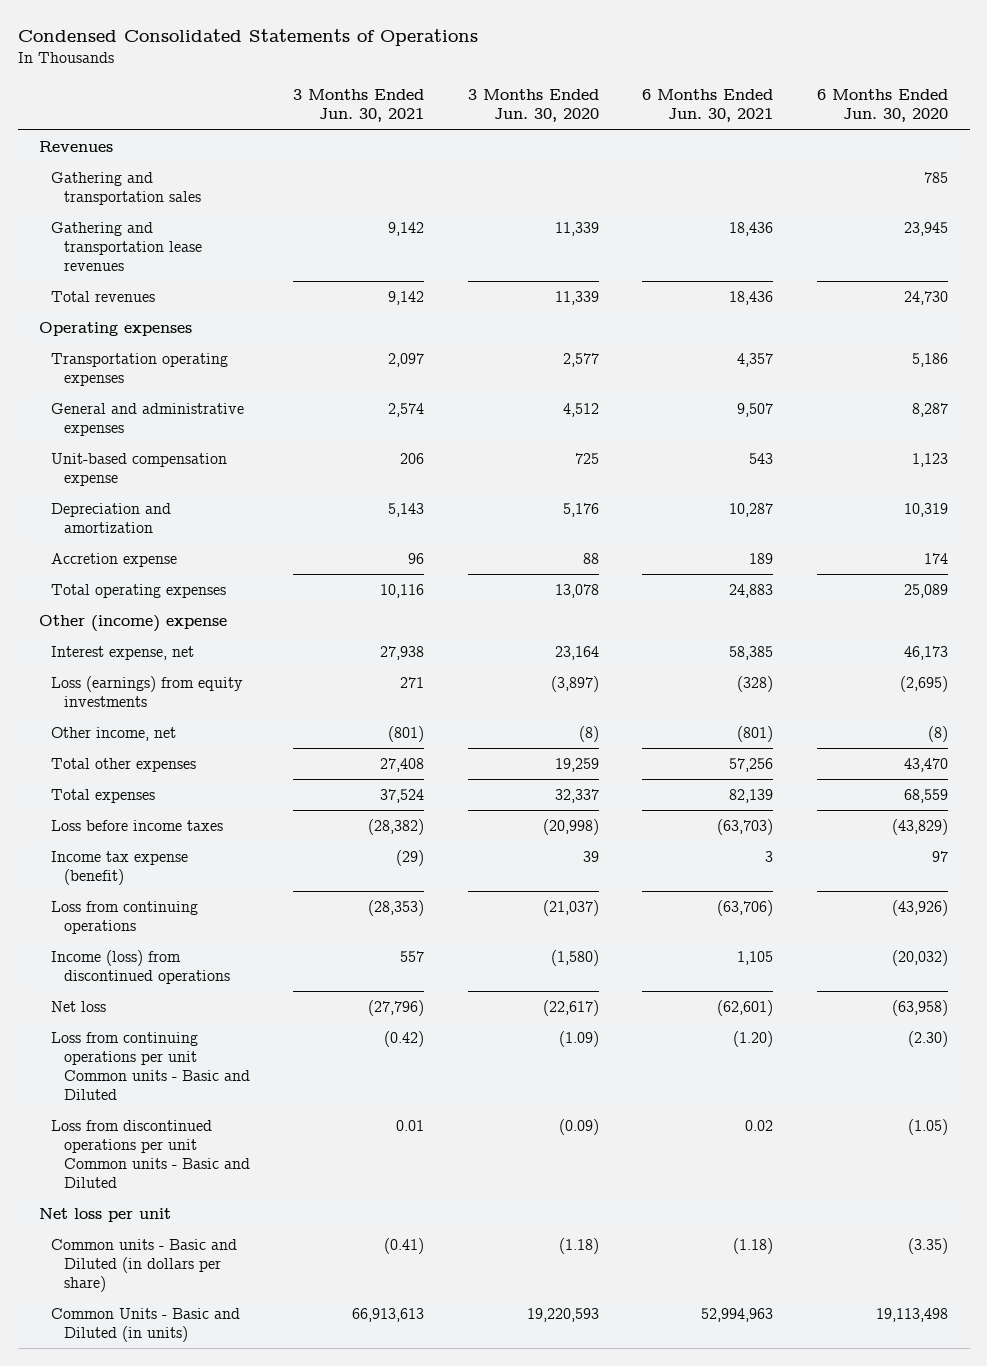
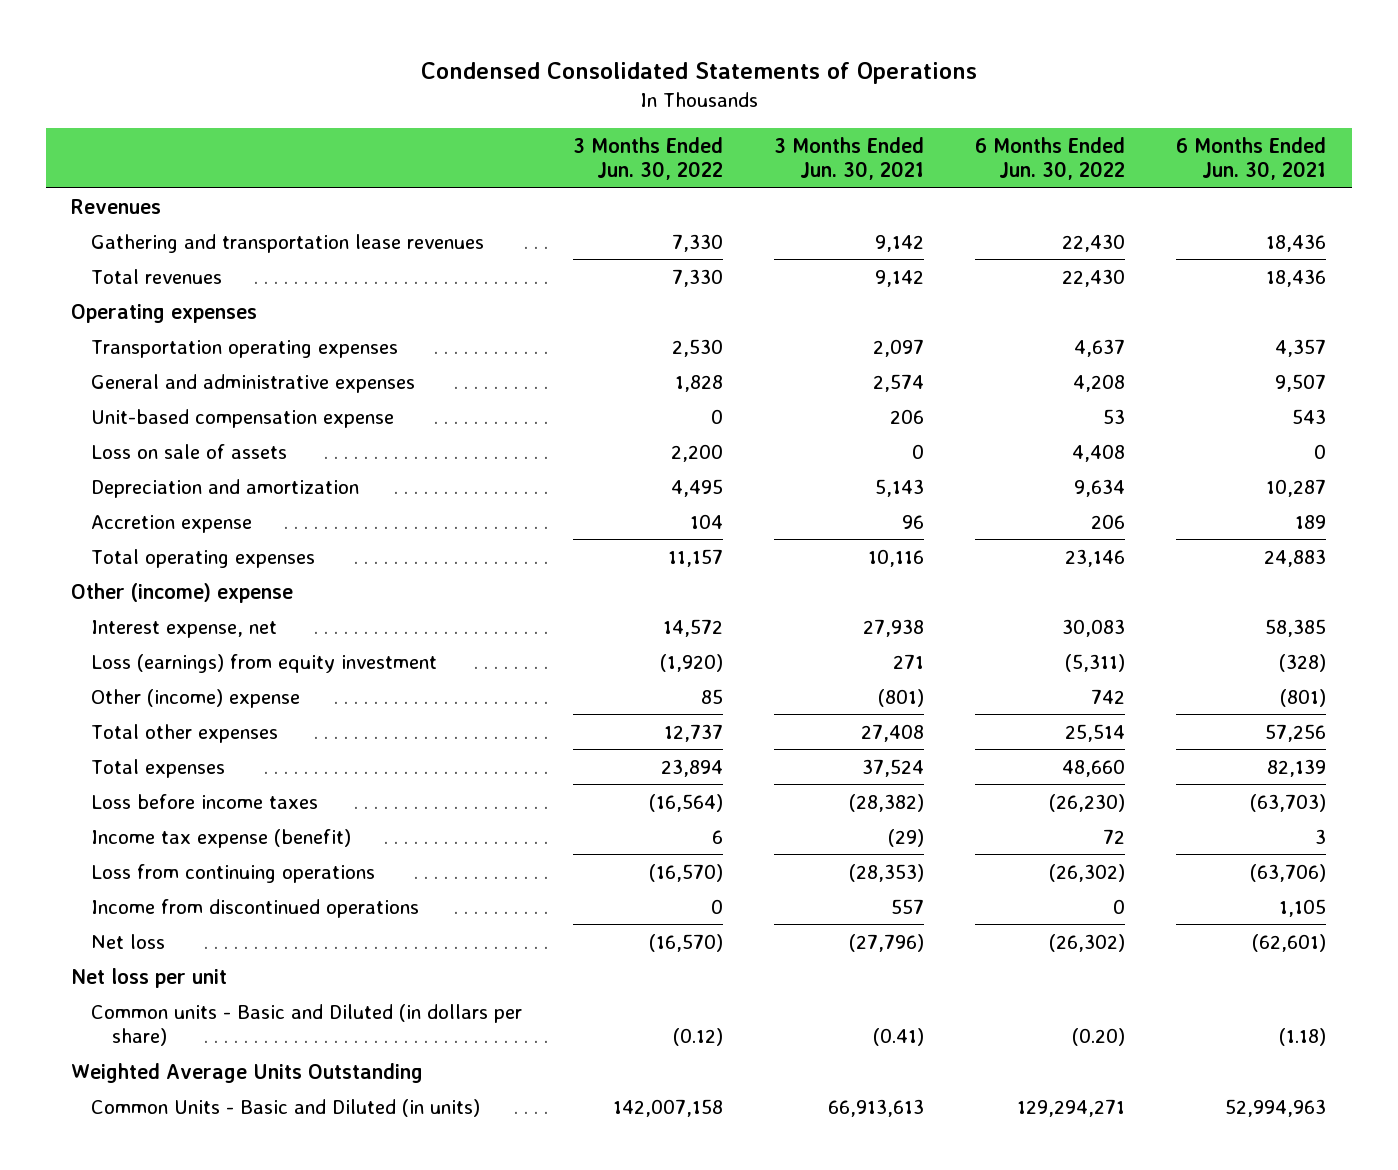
- | 3 Months Ended Jun. 30, 2021 | 3 Months Ended Jun. 30, 2020 | 6 Months Ended Jun. 30, 2021 | 6 Months Ended Jun. 30, 2020
+ | 3 Months Ended Jun. 30, 2022 | 3 Months Ended Jun. 30, 2021 | 6 Months Ended Jun. 30, 2022 | 6 Months Ended Jun. 30, 2021
- Gathering and transportation sales | | | | 785
+ Loss on sale of assets | 2,200 | 0 | 4,408 | 0
- Loss (earnings) from equity investments | 271 | (3,897) | (328) | (2,695)
- Other income, net | (801) | (8) | (801) | (8)
+ Loss (earnings) from equity investment | (1,920) | 271 | (5,311) | (328)
+ Other (income) expense | 85 | (801) | 742 | (801)
- Income (loss) from discontinued operations | 557 | (1,580) | 1,105 | (20,032)
+ Income from discontinued operations | 0 | 557 | 0 | 1,105
- Loss from continuing operations per unit Common units - Basic and Diluted | (0.42) | (1.09) | (1.20) | (2.30)
- Loss from discontinued operations per unit Common units - Basic and Diluted | 0.01 | (0.09) | 0.02 | (1.05)
+ Weighted Average Units Outstanding

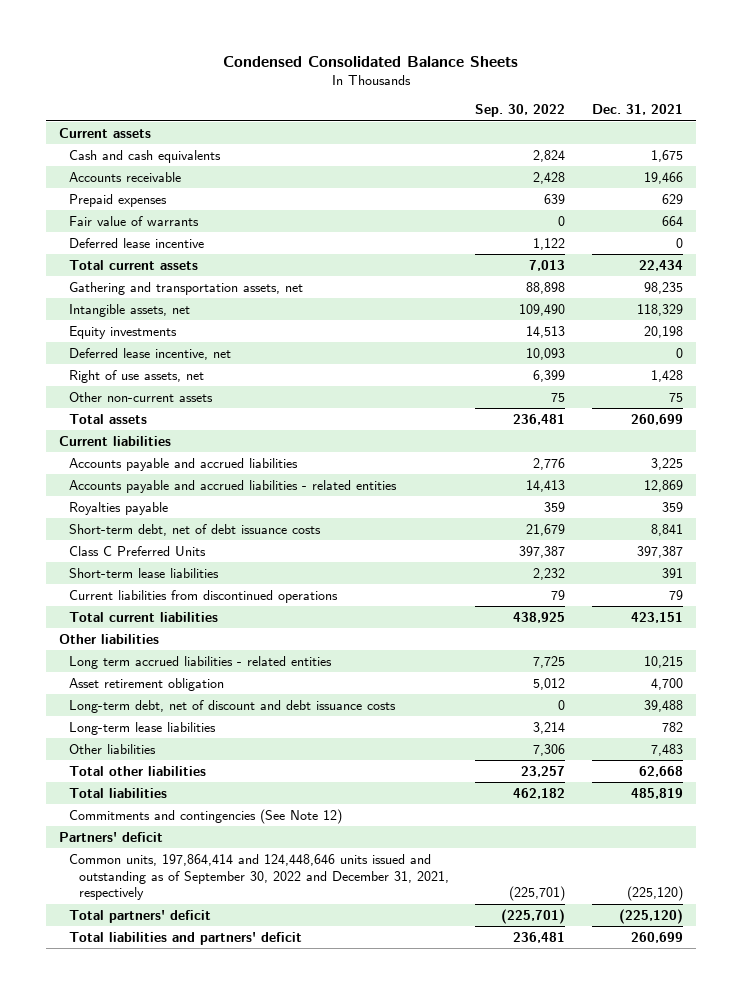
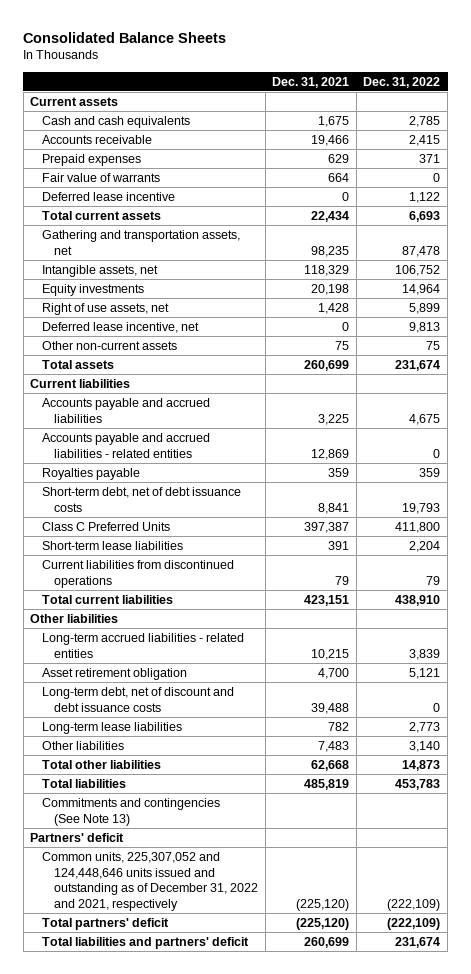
- Condensed Consolidated Balance Sheets
+ Consolidated Balance Sheets
- | Sep. 30, 2022 | Dec. 31, 2021
+ | Dec. 31, 2021 | Dec. 31, 2022
moved down: Deferred lease incentive, net | 0 | 9,813
- Long term accrued liabilities - related entities | 7,725 | 10,215
+ Long-term accrued liabilities - related entities | 10,215 | 3,839
- Commitments and contingencies (See Note 12)
+ Commitments and contingencies (See Note 13)
- Common units, 197,864,414 and 124,448,646 units issued and outstanding as of September 30, 2022 and December 31, 2021, respectively | (225,701) | (225,120)
+ Common units, 225,307,052 and 124,448,646 units issued and outstanding as of December 31, 2022 and 2021, respectively | (225,120) | (222,109)

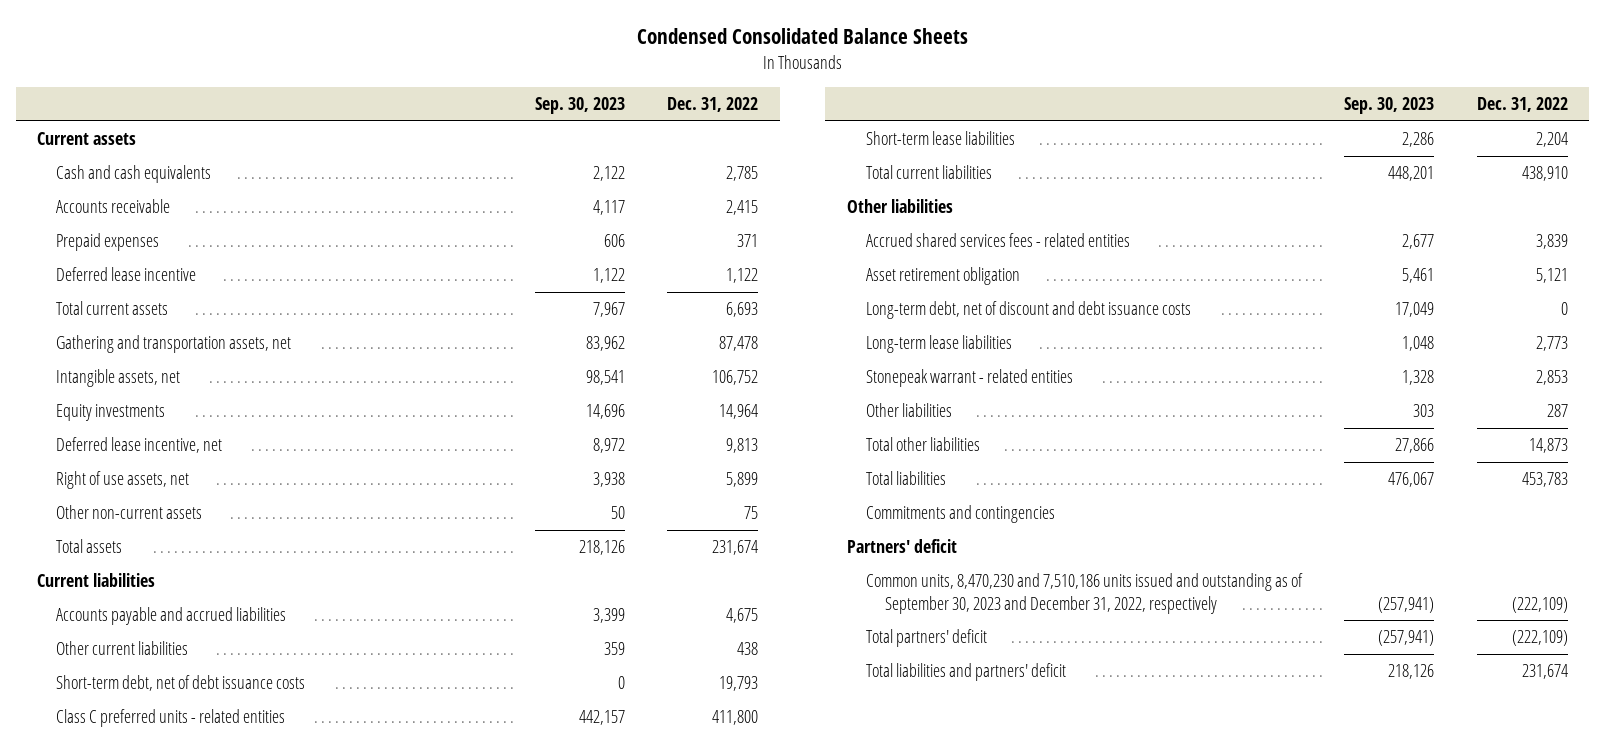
- Consolidated Balance Sheets
+ Condensed Consolidated Balance Sheets
- | Dec. 31, 2021 | Dec. 31, 2022
+ | Sep. 30, 2023 | Dec. 31, 2022
- Fair value of warrants | 664 | 0
moved down: Right of use assets, net | 3,938 | 5,899
- Accounts payable and accrued liabilities - related entities | 12,869 | 0
- Royalties payable | 359 | 359
+ Other current liabilities | 359 | 438
- Class C Preferred Units | 397,387 | 411,800
+ Class C preferred units - related entities | 442,157 | 411,800
- Current liabilities from discontinued operations | 79 | 79
- Long-term accrued liabilities - related entities | 10,215 | 3,839
+ Accrued shared services fees - related entities | 2,677 | 3,839
- Other liabilities | 7,483 | 3,140
+ Stonepeak warrant - related entities | 1,328 | 2,853
+ Other liabilities | 303 | 287
- Commitments and contingencies (See Note 13)
+ Commitments and contingencies
- Common units, 225,307,052 and 124,448,646 units issued and outstanding as of December 31, 2022 and 2021, respectively | (225,120) | (222,109)
+ Common units, 8,470,230 and 7,510,186 units issued and outstanding as of September 30, 2023 and December 31, 2022, respectively | (257,941) | (222,109)

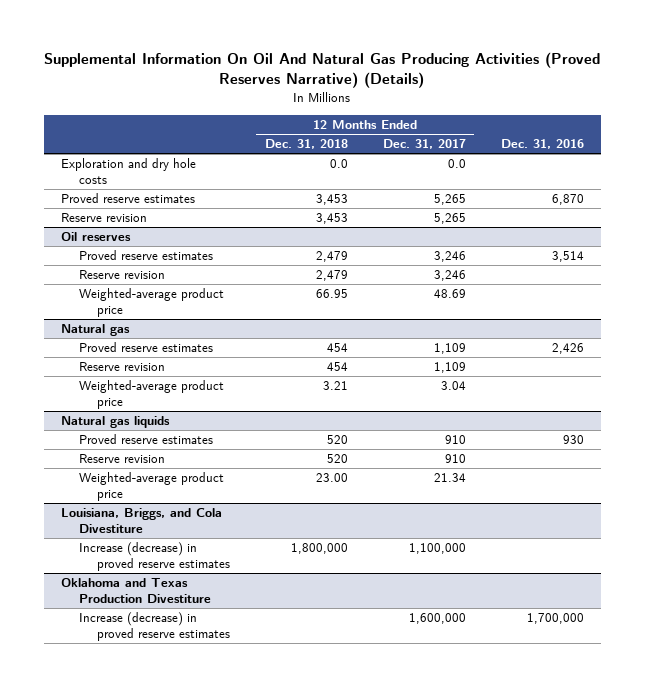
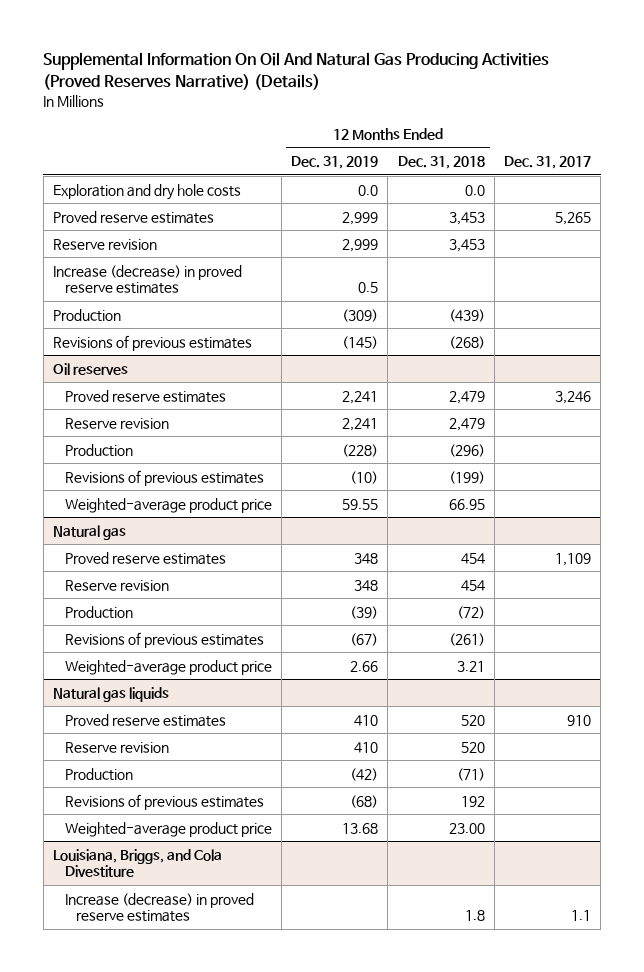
- | 12 Months Ended Dec. 31, 2018 | 12 Months Ended Dec. 31, 2017 | Dec. 31, 2016
+ | 12 Months Ended Dec. 31, 2019 | 12 Months Ended Dec. 31, 2018 | Dec. 31, 2017
+ Increase (decrease) in proved reserve estimates | 0.5 | |
+ Production | (309) | (439) |
+ Revisions of previous estimates | (145) | (268) |
@ Oil reserves
+ Production | (228) | (296) |
+ Revisions of previous estimates | (10) | (199) |
@ Natural gas
+ Production | (39) | (72) |
+ Revisions of previous estimates | (67) | (261) |
@ Natural gas liquids
+ Production | (42) | (71) |
+ Revisions of previous estimates | (68) | 192 |
@ Louisiana, Briggs, and Cola Divestiture
- Increase (decrease) in proved reserve estimates | 1,800,000 | 1,100,000 |
- Oklahoma and Texas Production Divestiture
- Increase (decrease) in proved reserve estimates | | 1,600,000 | 1,700,000
@ Louisiana, Briggs, and Cola Divestiture
+ Increase (decrease) in proved reserve estimates | | 1.8 | 1.1

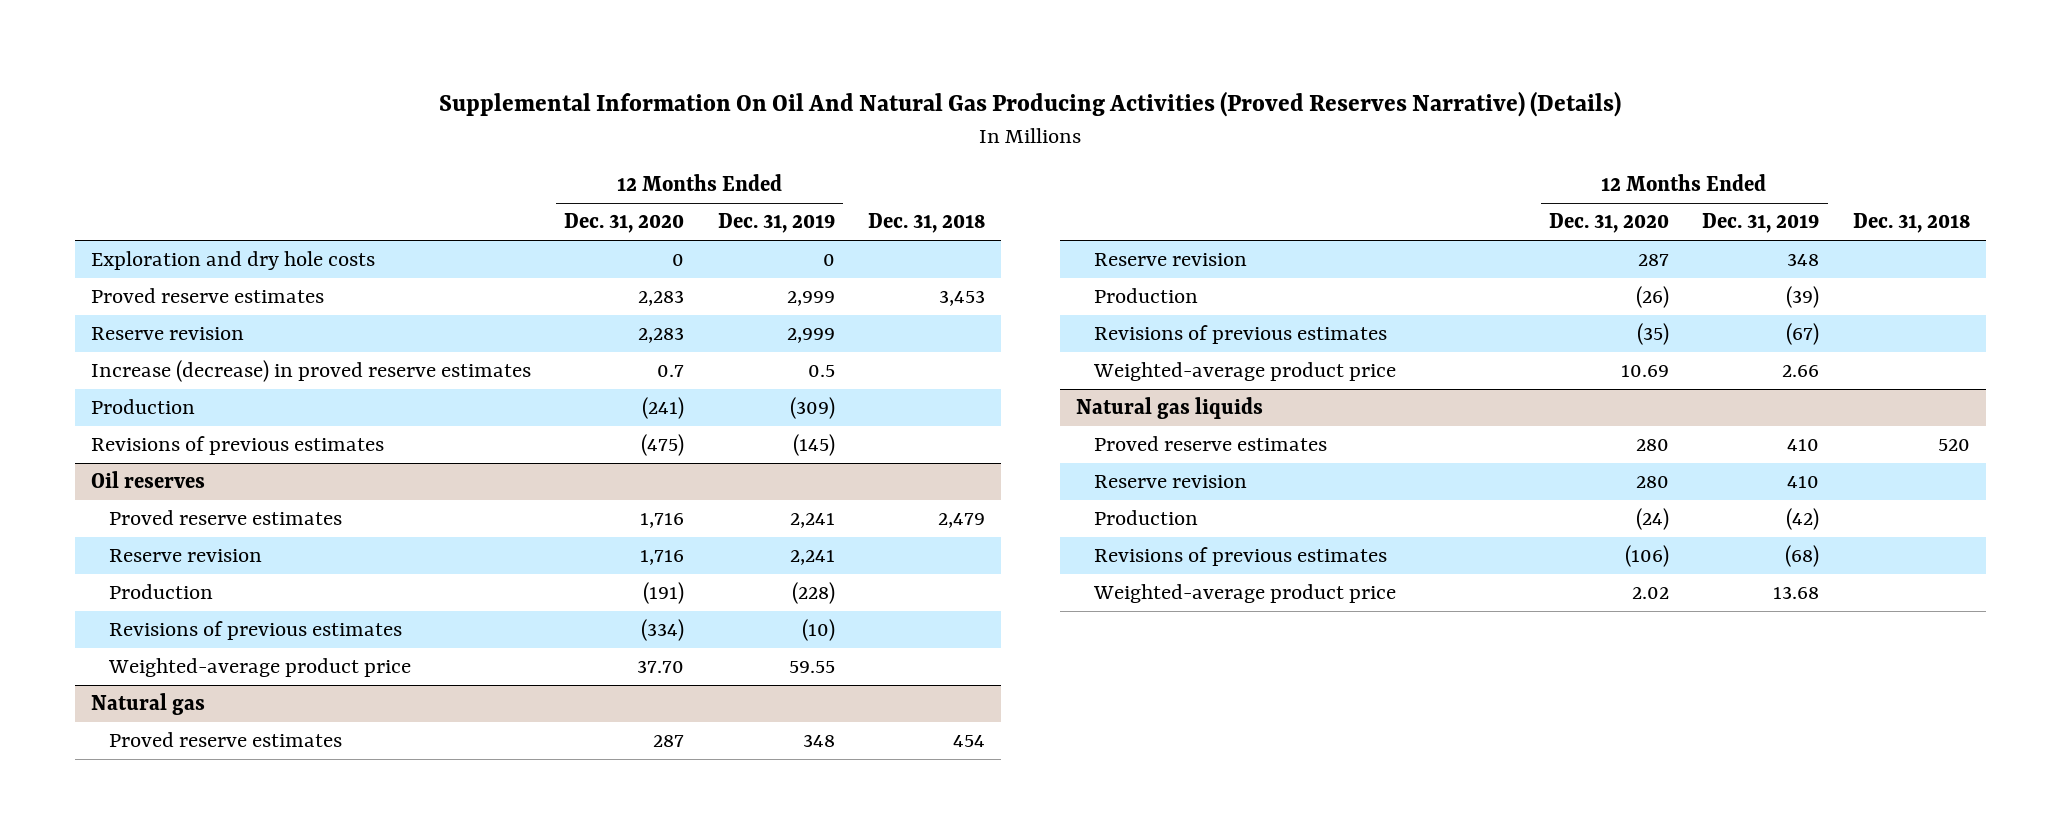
- | 12 Months Ended Dec. 31, 2019 | 12 Months Ended Dec. 31, 2018 | Dec. 31, 2017
+ | 12 Months Ended Dec. 31, 2020 | 12 Months Ended Dec. 31, 2019 | Dec. 31, 2018
- Exploration and dry hole costs | 0.0 | 0.0 |
+ Exploration and dry hole costs | 0 | 0 |
- Louisiana, Briggs, and Cola Divestiture
- Increase (decrease) in proved reserve estimates | | 1.8 | 1.1

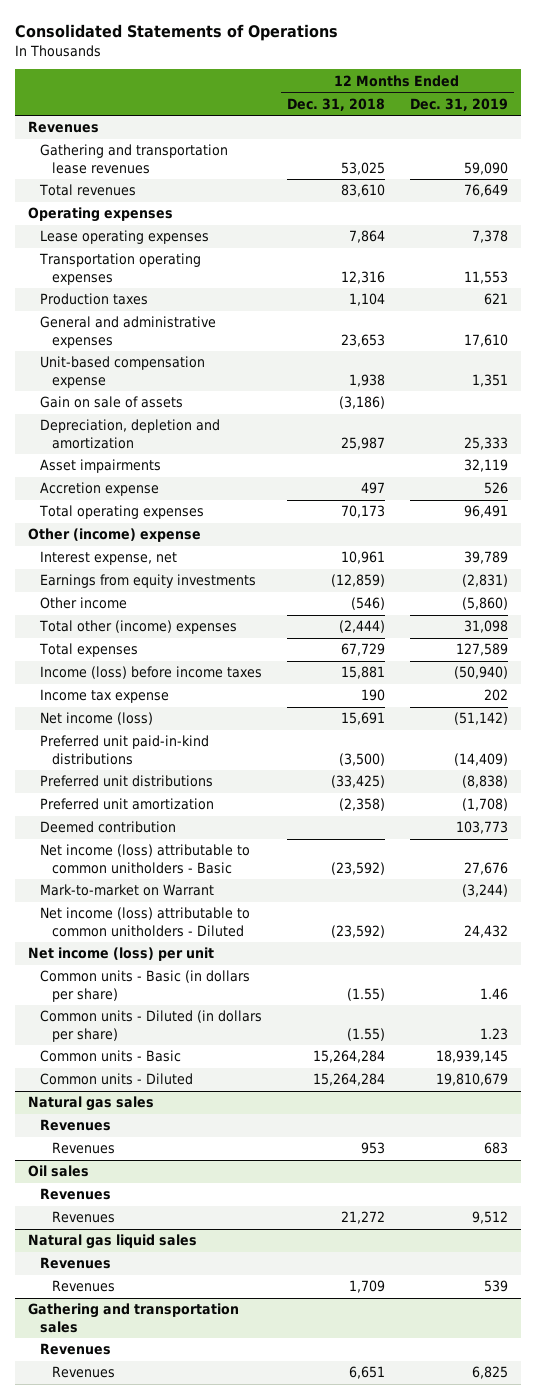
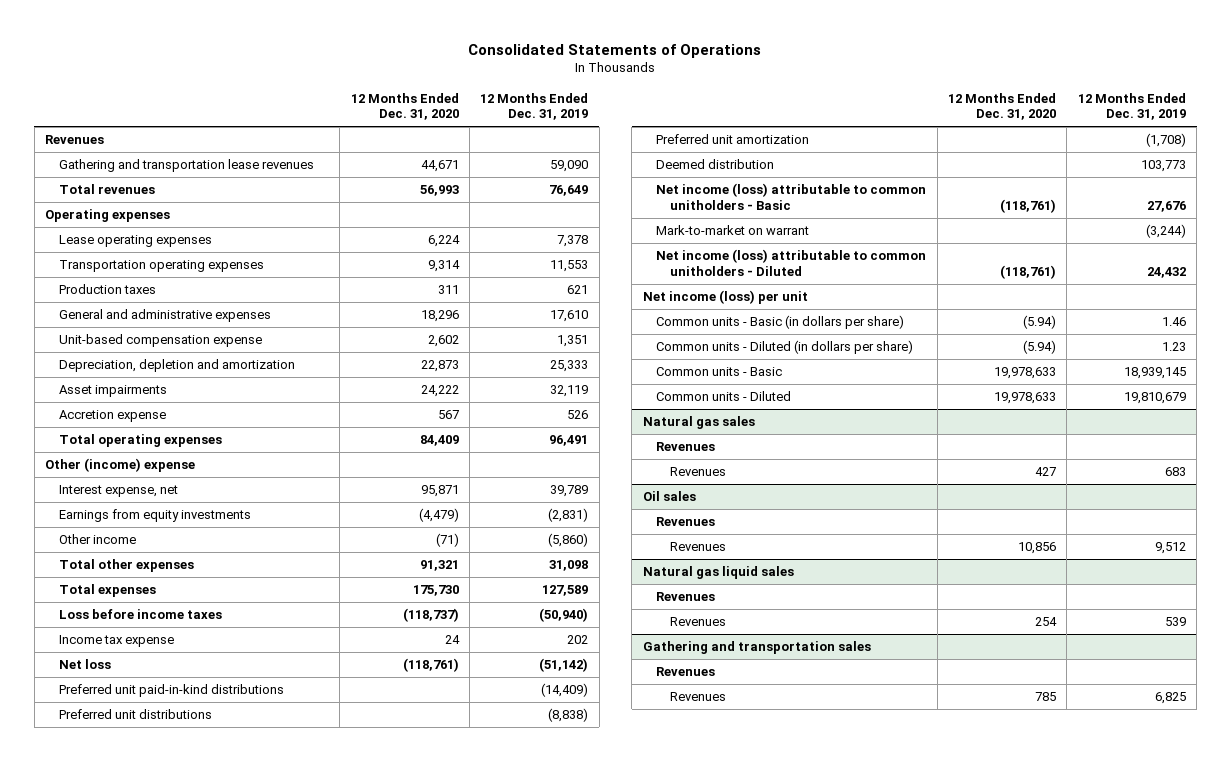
- | 12 Months Ended Dec. 31, 2018 | 12 Months Ended Dec. 31, 2019
+ | 12 Months Ended Dec. 31, 2020 | 12 Months Ended Dec. 31, 2019
- Gain on sale of assets | (3,186) |
- Total other (income) expenses | (2,444) | 31,098
+ Total other expenses | 91,321 | 31,098
- Income (loss) before income taxes | 15,881 | (50,940)
+ Loss before income taxes | (118,737) | (50,940)
- Net income (loss) | 15,691 | (51,142)
+ Net loss | (118,761) | (51,142)
- Deemed contribution | | 103,773
+ Deemed distribution | | 103,773
- Mark-to-market on Warrant | | (3,244)
+ Mark-to-market on warrant | | (3,244)

